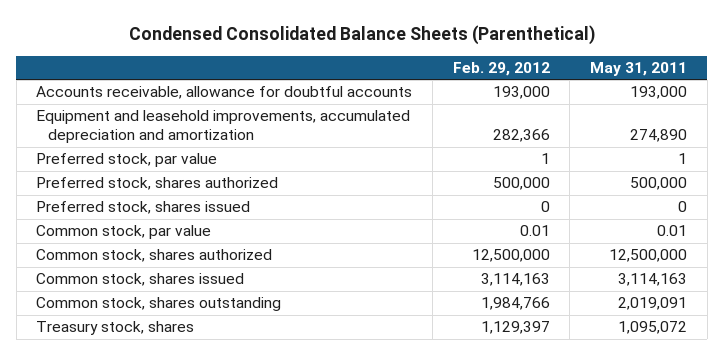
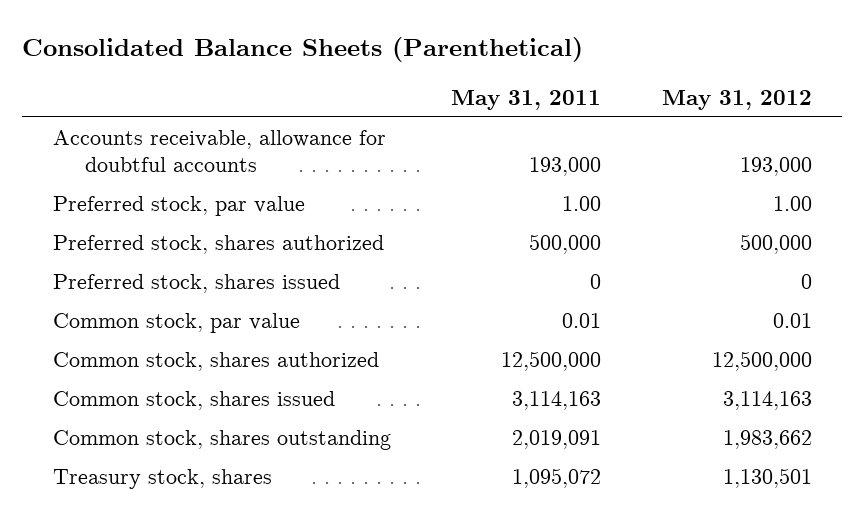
- Condensed Consolidated Balance Sheets (Parenthetical)
+ Consolidated Balance Sheets (Parenthetical)
- | Feb. 29, 2012 | May 31, 2011
+ | May 31, 2011 | May 31, 2012
- Equipment and leasehold improvements, accumulated depreciation and amortization | 282,366 | 274,890
- Preferred stock, par value | 1 | 1
+ Preferred stock, par value | 1.00 | 1.00

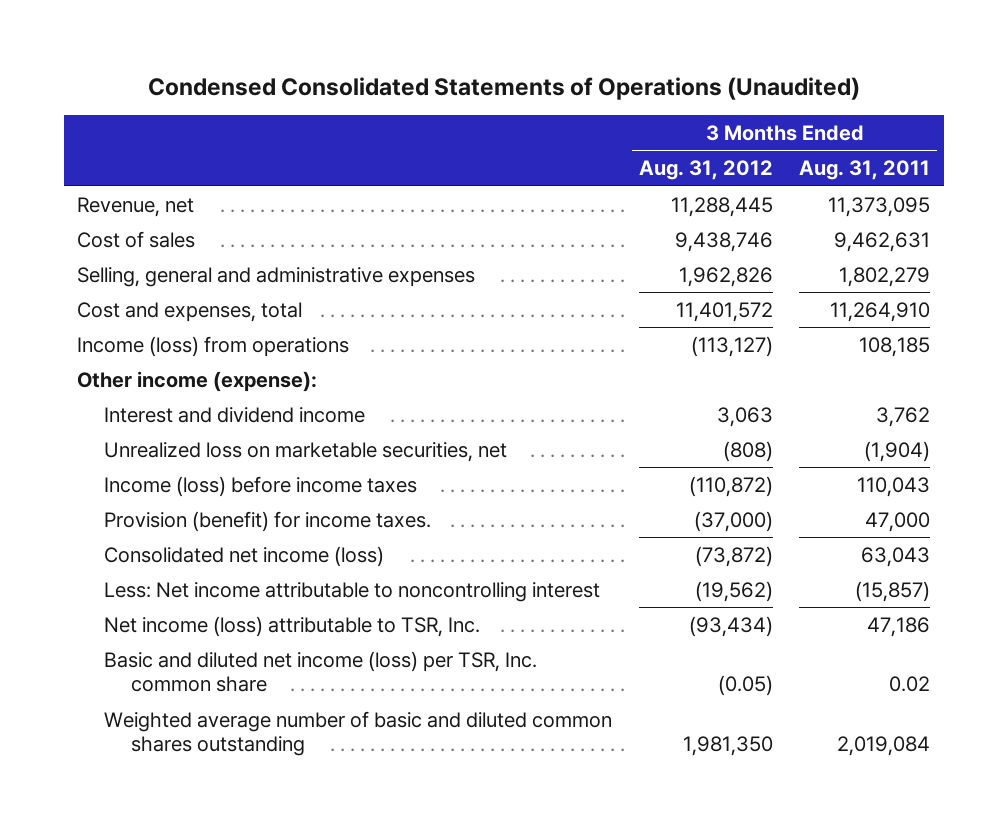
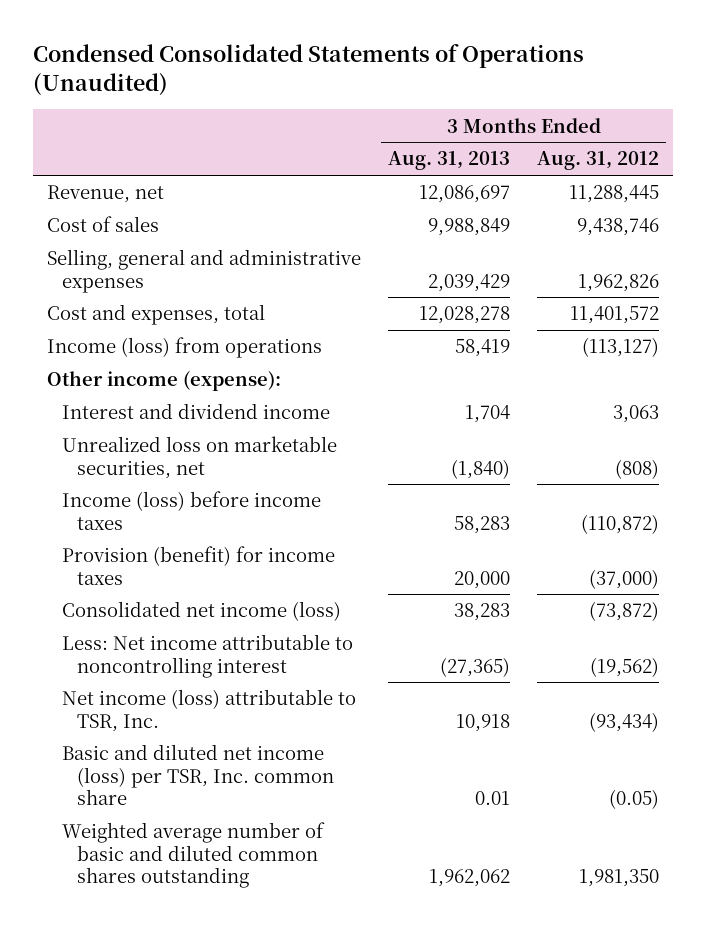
- | 3 Months Ended Aug. 31, 2012 | 3 Months Ended Aug. 31, 2011
+ | 3 Months Ended Aug. 31, 2013 | 3 Months Ended Aug. 31, 2012
- Provision (benefit) for income taxes. | (37,000) | 47,000
+ Provision (benefit) for income taxes | 20,000 | (37,000)

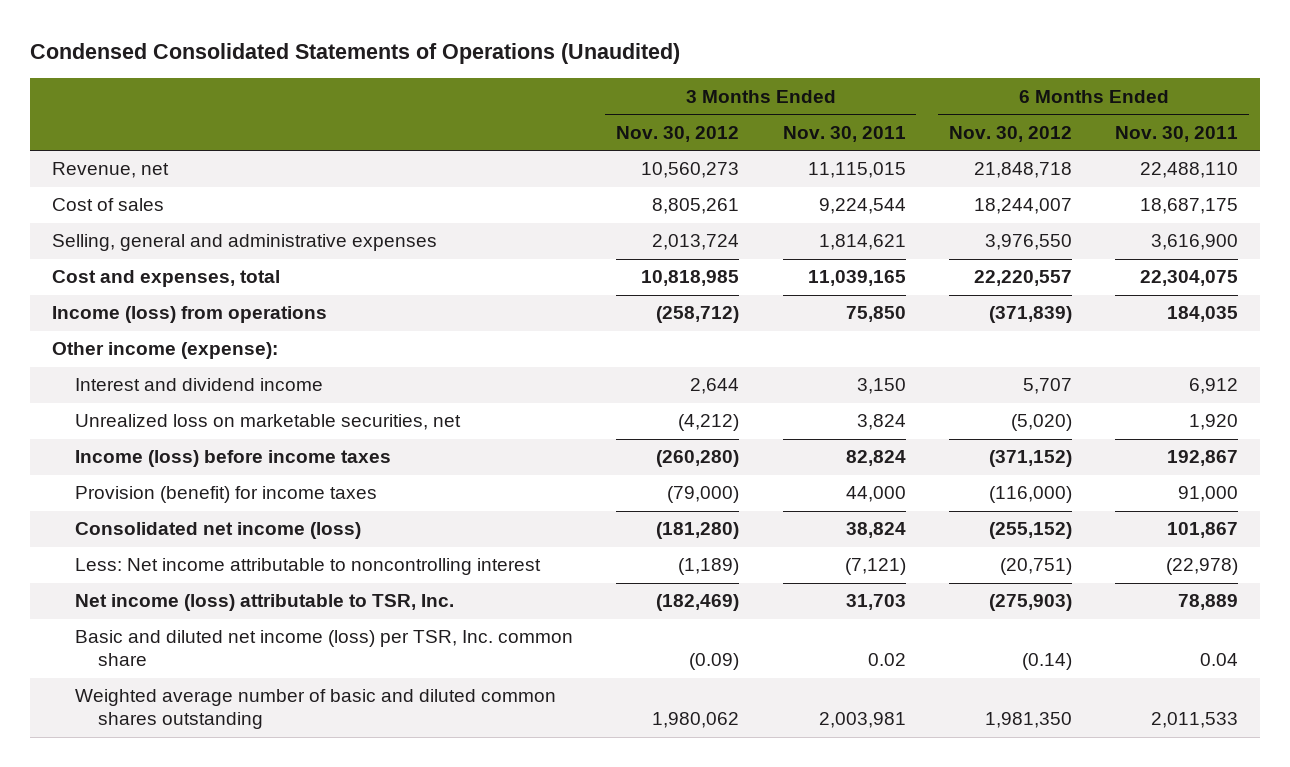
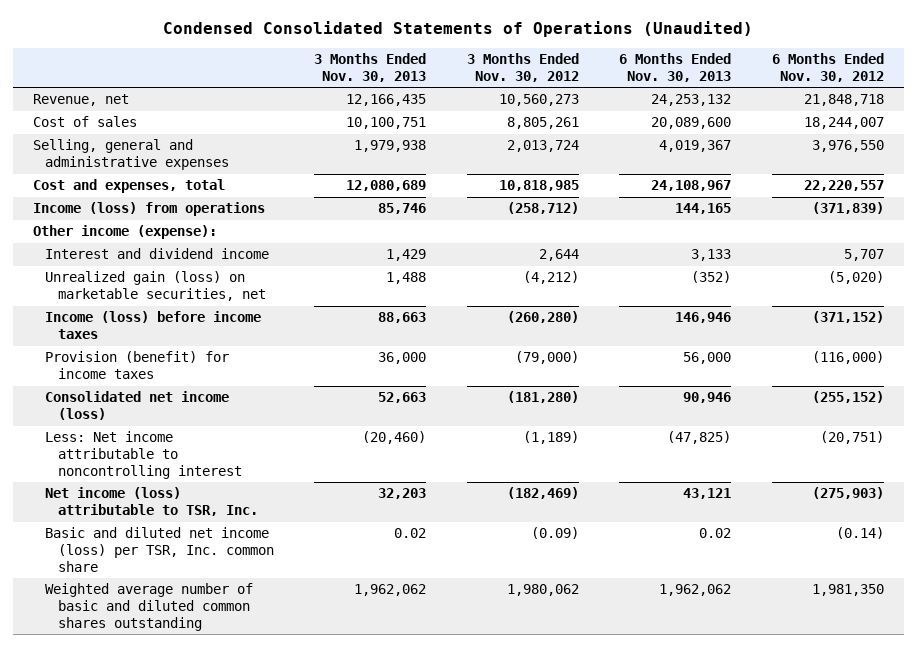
- | 3 Months Ended Nov. 30, 2012 | 3 Months Ended Nov. 30, 2011 | 6 Months Ended Nov. 30, 2012 | 6 Months Ended Nov. 30, 2011
+ | 3 Months Ended Nov. 30, 2013 | 3 Months Ended Nov. 30, 2012 | 6 Months Ended Nov. 30, 2013 | 6 Months Ended Nov. 30, 2012
- Unrealized loss on marketable securities, net | (4,212) | 3,824 | (5,020) | 1,920
+ Unrealized gain (loss) on marketable securities, net | 1,488 | (4,212) | (352) | (5,020)

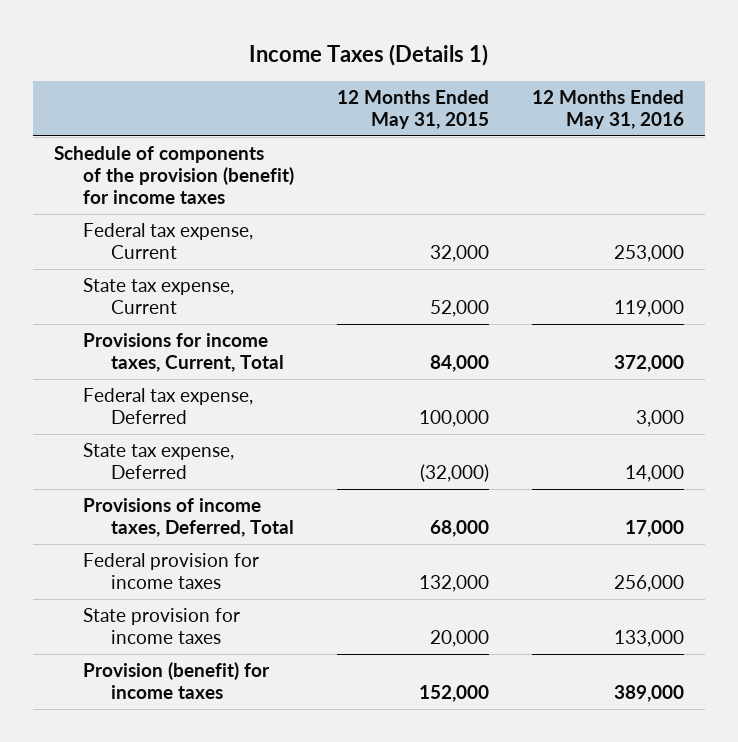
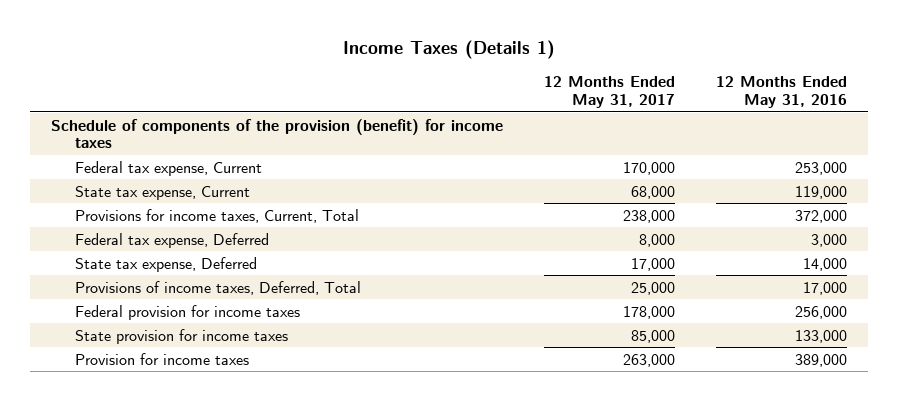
- | 12 Months Ended May 31, 2015 | 12 Months Ended May 31, 2016
+ | 12 Months Ended May 31, 2017 | 12 Months Ended May 31, 2016
- Provision (benefit) for income taxes | 152,000 | 389,000
+ Provision for income taxes | 263,000 | 389,000

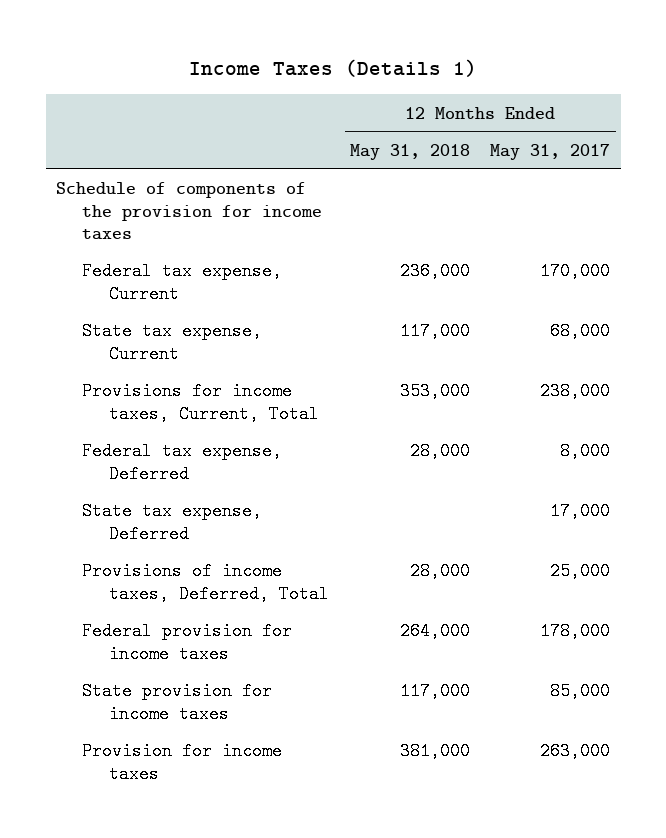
- | 12 Months Ended May 31, 2017 | 12 Months Ended May 31, 2016
+ | 12 Months Ended May 31, 2018 | 12 Months Ended May 31, 2017
- Schedule of components of the provision (benefit) for income taxes
+ Schedule of components of the provision for income taxes

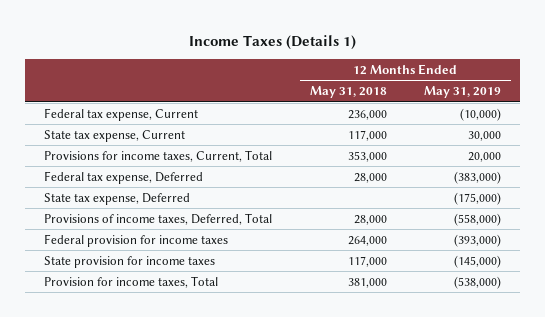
- | 12 Months Ended May 31, 2018 | 12 Months Ended May 31, 2017
+ | 12 Months Ended May 31, 2018 | 12 Months Ended May 31, 2019
- Schedule of components of the provision for income taxes
- Provision for income taxes | 381,000 | 263,000
+ Provision for income taxes, Total | 381,000 | (538,000)

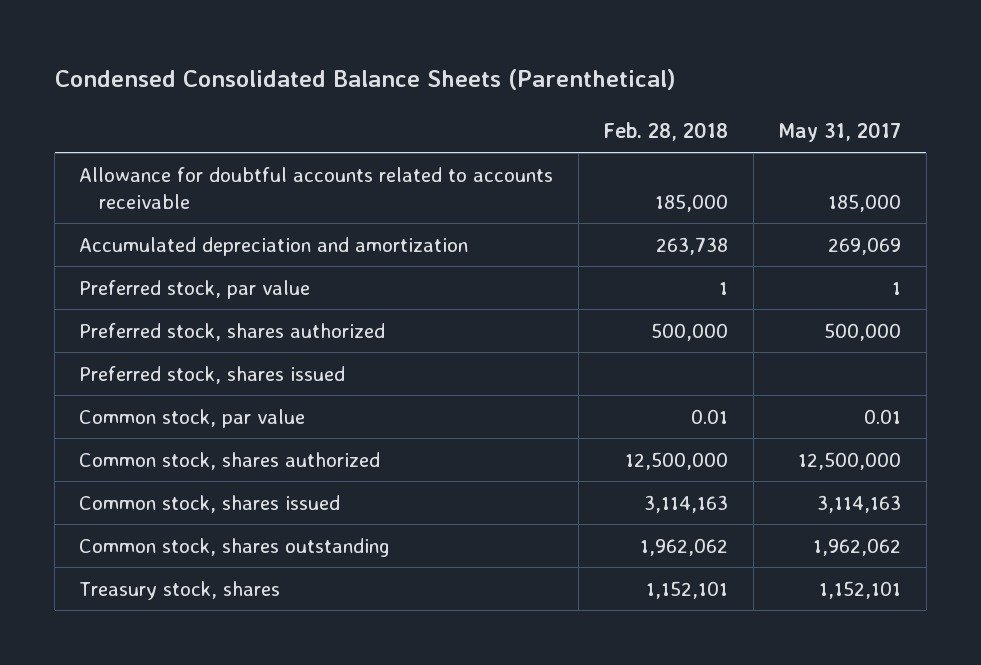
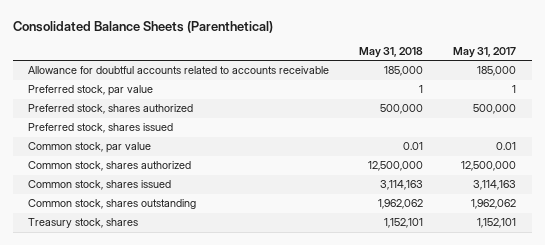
- Condensed Consolidated Balance Sheets (Parenthetical)
+ Consolidated Balance Sheets (Parenthetical)
- | Feb. 28, 2018 | May 31, 2017
+ | May 31, 2018 | May 31, 2017
- Accumulated depreciation and amortization | 263,738 | 269,069

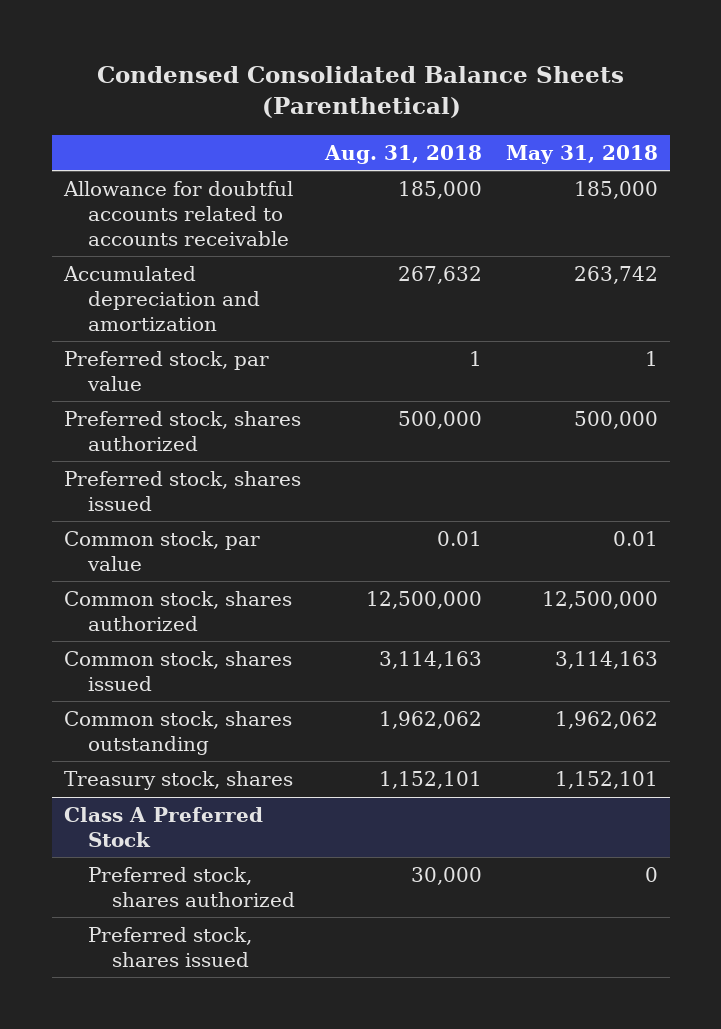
- Consolidated Balance Sheets (Parenthetical)
+ Condensed Consolidated Balance Sheets (Parenthetical)
- | May 31, 2018 | May 31, 2017
+ | Aug. 31, 2018 | May 31, 2018
+ Accumulated depreciation and amortization | 267,632 | 263,742
+ Class A Preferred Stock
+ Preferred stock, shares authorized | 30,000 | 0
+ Preferred stock, shares issued

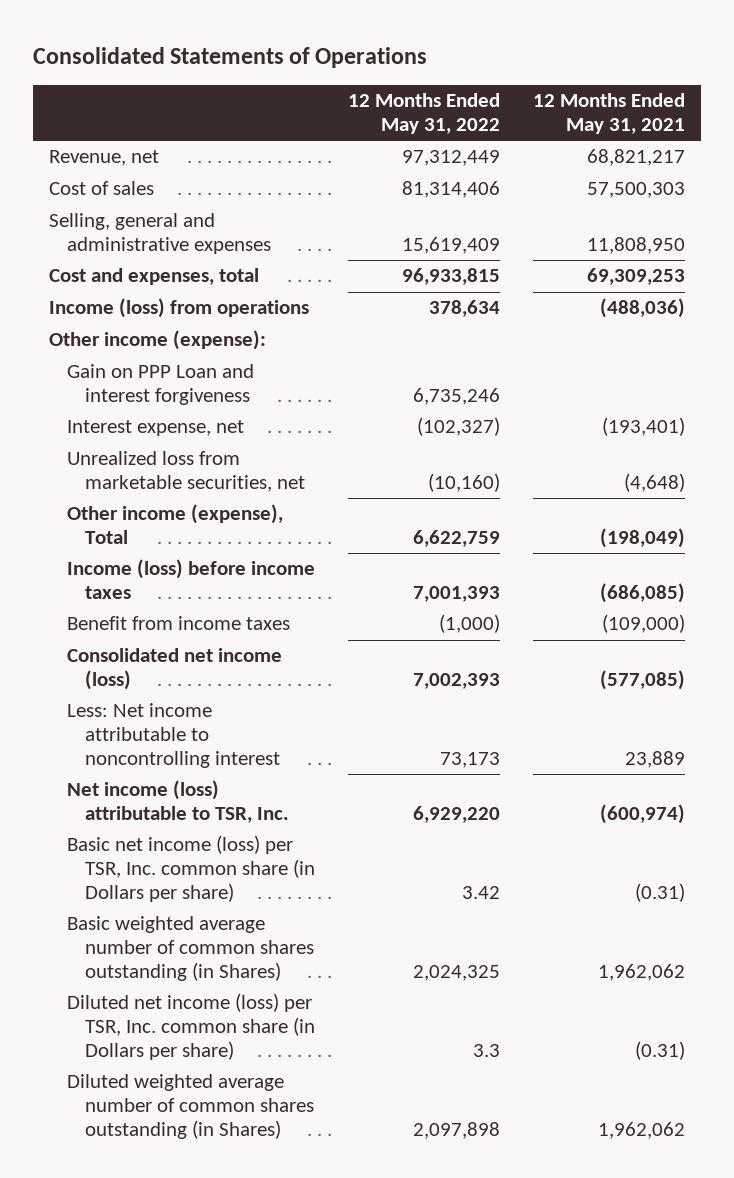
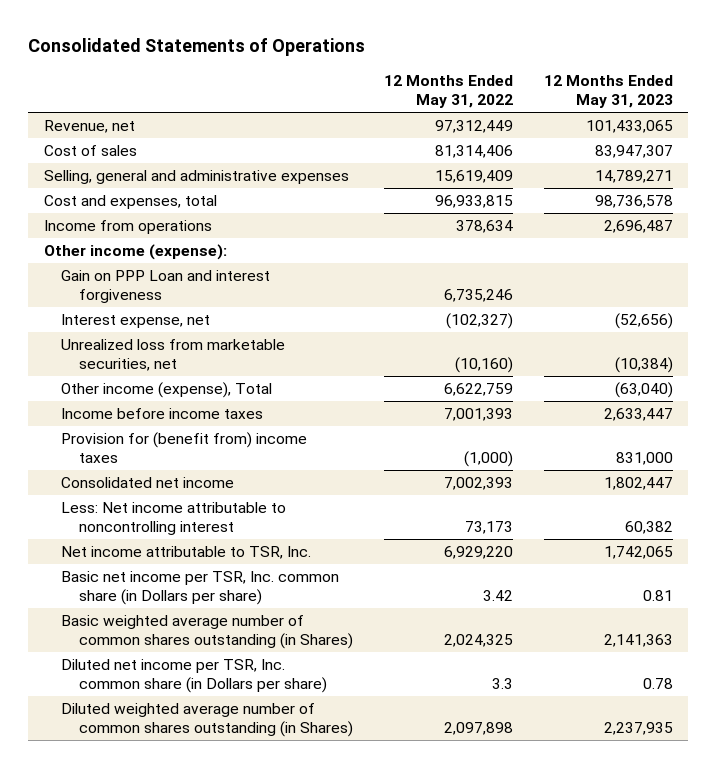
- | 12 Months Ended May 31, 2022 | 12 Months Ended May 31, 2021
+ | 12 Months Ended May 31, 2022 | 12 Months Ended May 31, 2023
- Income (loss) from operations | 378,634 | (488,036)
+ Income from operations | 378,634 | 2,696,487
- Income (loss) before income taxes | 7,001,393 | (686,085)
- Benefit from income taxes | (1,000) | (109,000)
- Consolidated net income (loss) | 7,002,393 | (577,085)
+ Income before income taxes | 7,001,393 | 2,633,447
+ Provision for (benefit from) income taxes | (1,000) | 831,000
+ Consolidated net income | 7,002,393 | 1,802,447
- Net income (loss) attributable to TSR, Inc. | 6,929,220 | (600,974)
- Basic net income (loss) per TSR, Inc. common share (in Dollars per share) | 3.42 | (0.31)
+ Net income attributable to TSR, Inc. | 6,929,220 | 1,742,065
+ Basic net income per TSR, Inc. common share (in Dollars per share) | 3.42 | 0.81
- Diluted net income (loss) per TSR, Inc. common share (in Dollars per share) | 3.3 | (0.31)
+ Diluted net income per TSR, Inc. common share (in Dollars per share) | 3.3 | 0.78

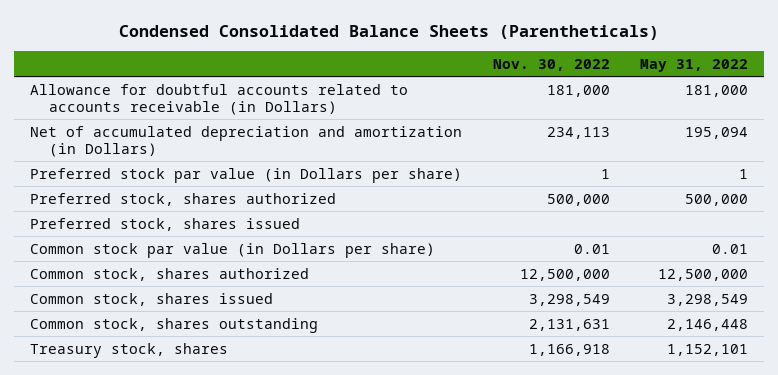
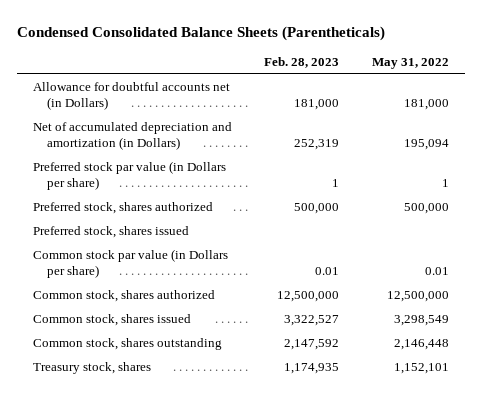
- | Nov. 30, 2022 | May 31, 2022
+ | Feb. 28, 2023 | May 31, 2022
- Allowance for doubtful accounts related to accounts receivable (in Dollars) | 181,000 | 181,000
+ Allowance for doubtful accounts net (in Dollars) | 181,000 | 181,000

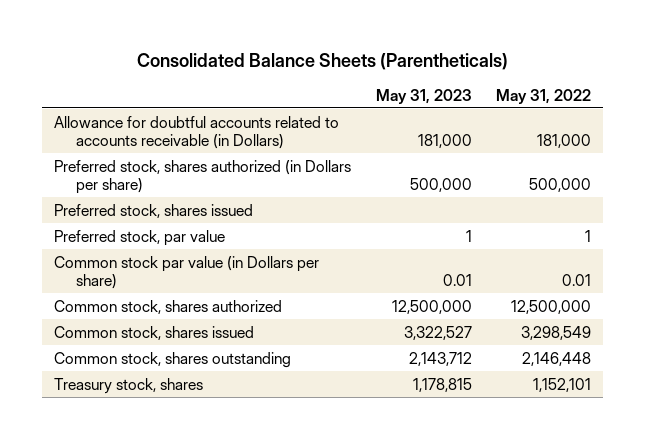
- Condensed Consolidated Balance Sheets (Parentheticals)
+ Consolidated Balance Sheets (Parentheticals)
- | Feb. 28, 2023 | May 31, 2022
+ | May 31, 2023 | May 31, 2022
- Allowance for doubtful accounts net (in Dollars) | 181,000 | 181,000
- Net of accumulated depreciation and amortization (in Dollars) | 252,319 | 195,094
- Preferred stock par value (in Dollars per share) | 1 | 1
- Preferred stock, shares authorized | 500,000 | 500,000
+ Allowance for doubtful accounts related to accounts receivable (in Dollars) | 181,000 | 181,000
+ Preferred stock, shares authorized (in Dollars per share) | 500,000 | 500,000
+ Preferred stock, par value | 1 | 1

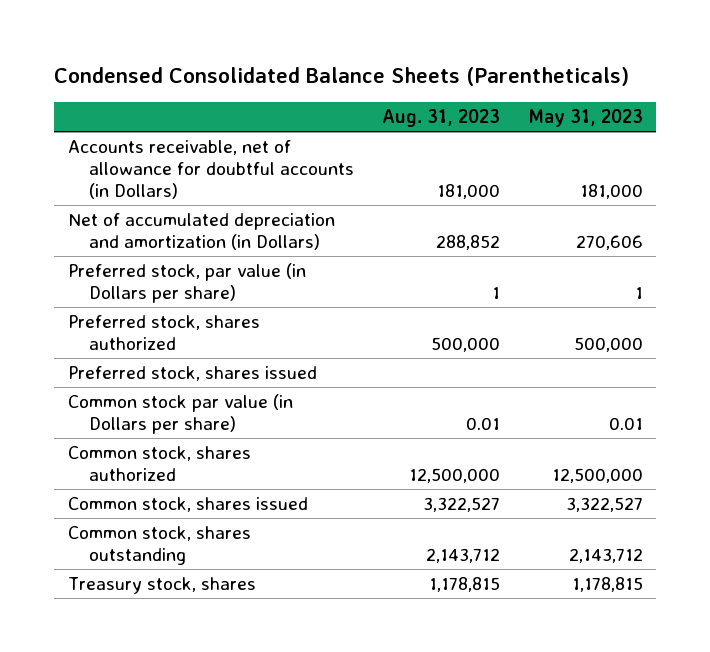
- Consolidated Balance Sheets (Parentheticals)
+ Condensed Consolidated Balance Sheets (Parentheticals)
- | May 31, 2023 | May 31, 2022
+ | Aug. 31, 2023 | May 31, 2023
- Allowance for doubtful accounts related to accounts receivable (in Dollars) | 181,000 | 181,000
- Preferred stock, shares authorized (in Dollars per share) | 500,000 | 500,000
+ Accounts receivable, net of allowance for doubtful accounts (in Dollars) | 181,000 | 181,000
+ Net of accumulated depreciation and amortization (in Dollars) | 288,852 | 270,606
+ Preferred stock, par value (in Dollars per share) | 1 | 1
+ Preferred stock, shares authorized | 500,000 | 500,000
- Preferred stock, par value | 1 | 1

